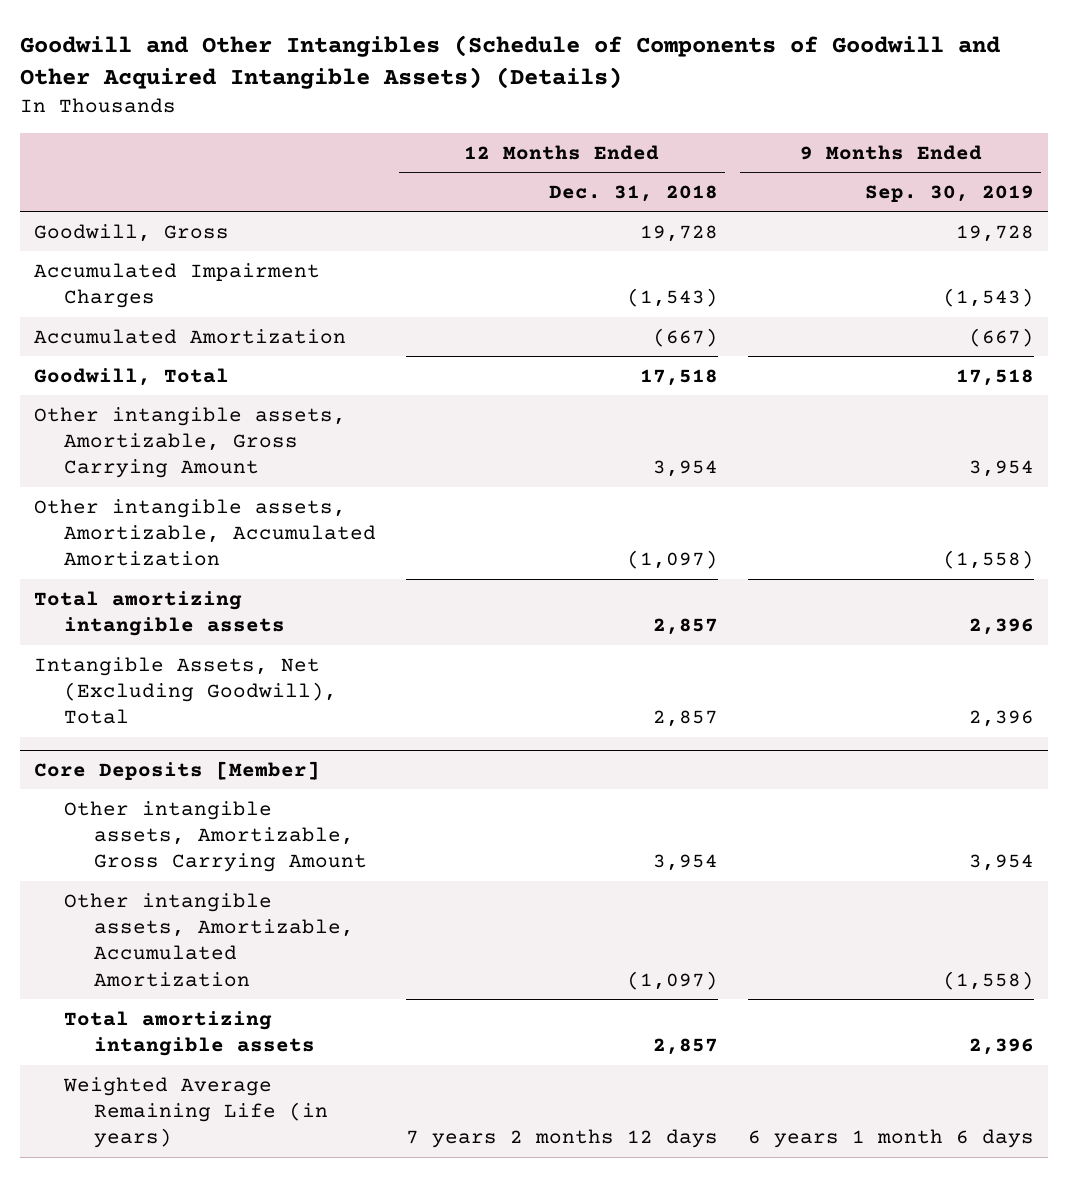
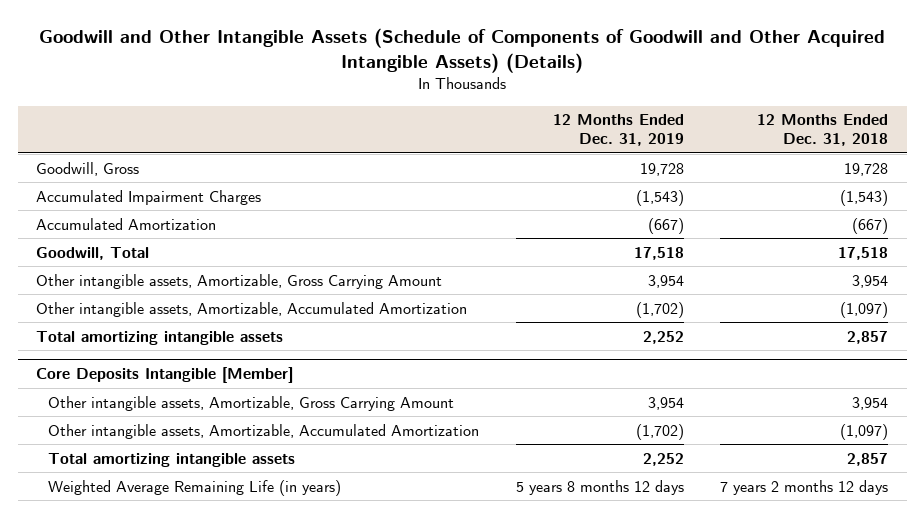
- Goodwill and Other Intangibles (Schedule of Components of Goodwill and Other Acquired Intangible Assets) (Details)
+ Goodwill and Other Intangible Assets (Schedule of Components of Goodwill and Other Acquired Intangible Assets) (Details)
- | 12 Months Ended Dec. 31, 2018 | 9 Months Ended Sep. 30, 2019
+ | 12 Months Ended Dec. 31, 2019 | 12 Months Ended Dec. 31, 2018
- Intangible Assets, Net (Excluding Goodwill), Total | 2,857 | 2,396
- Core Deposits [Member]
+ Core Deposits Intangible [Member]

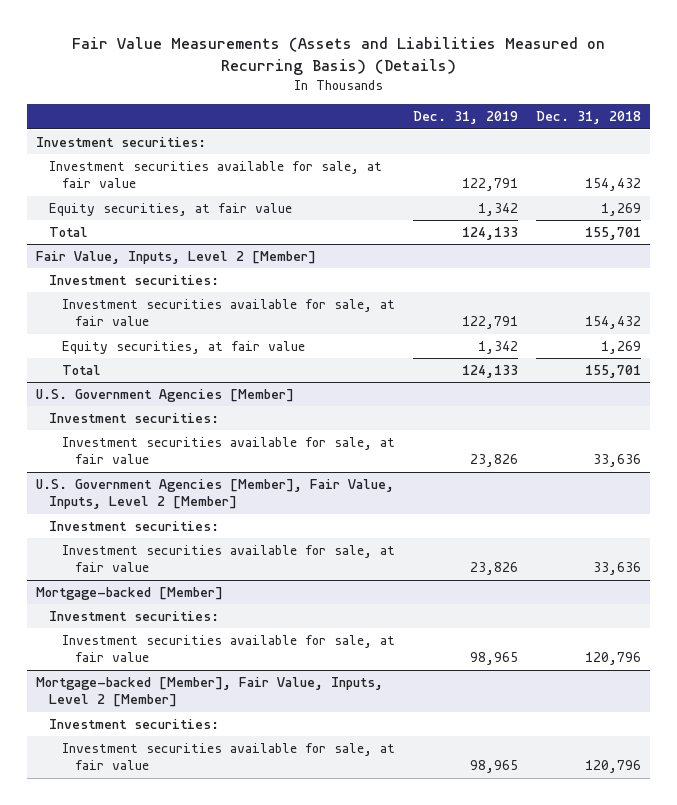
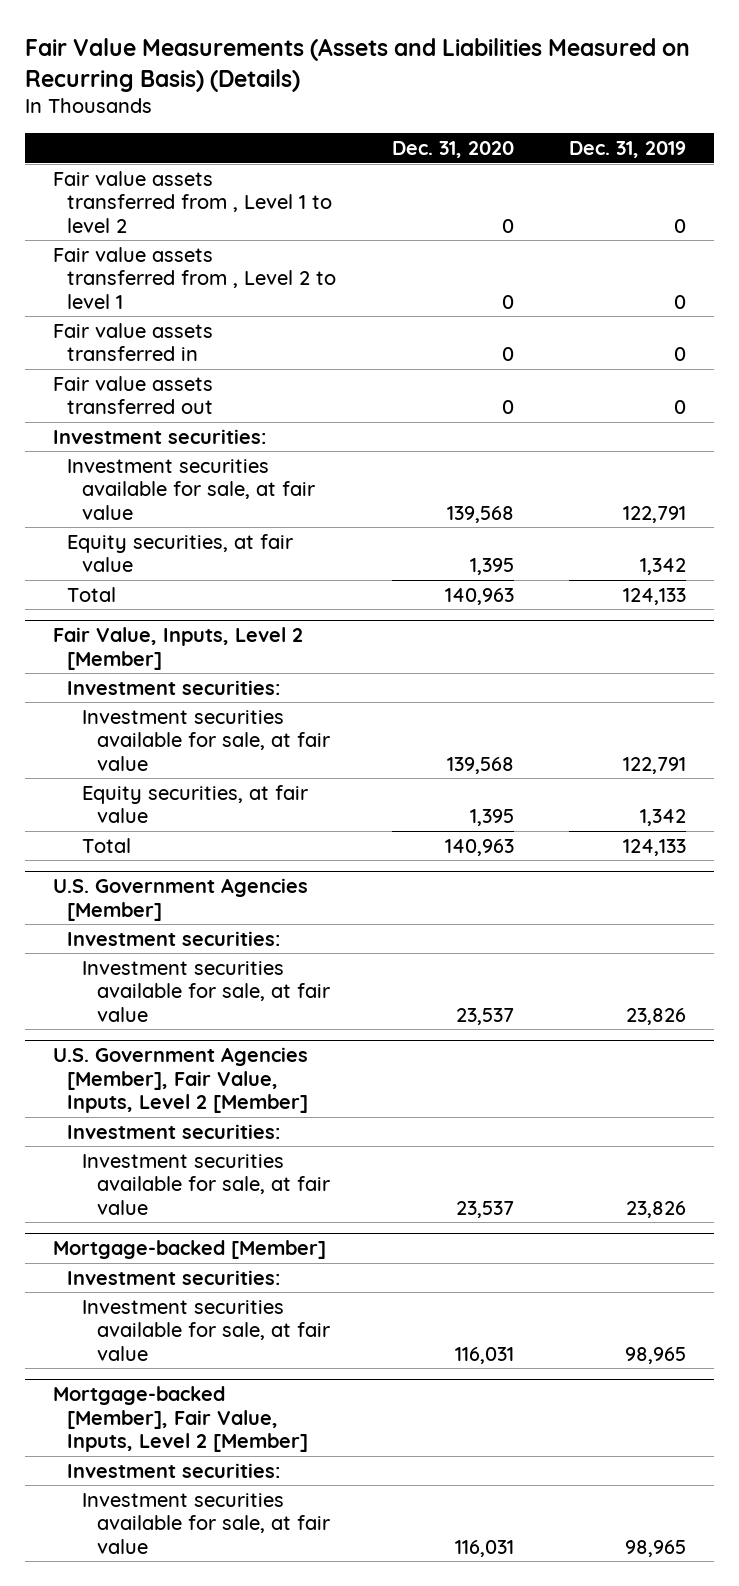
- | Dec. 31, 2019 | Dec. 31, 2018
+ | Dec. 31, 2020 | Dec. 31, 2019
+ Fair value assets transferred from , Level 1 to level 2 | 0 | 0
+ Fair value assets transferred from , Level 2 to level 1 | 0 | 0
+ Fair value assets transferred in | 0 | 0
+ Fair value assets transferred out | 0 | 0

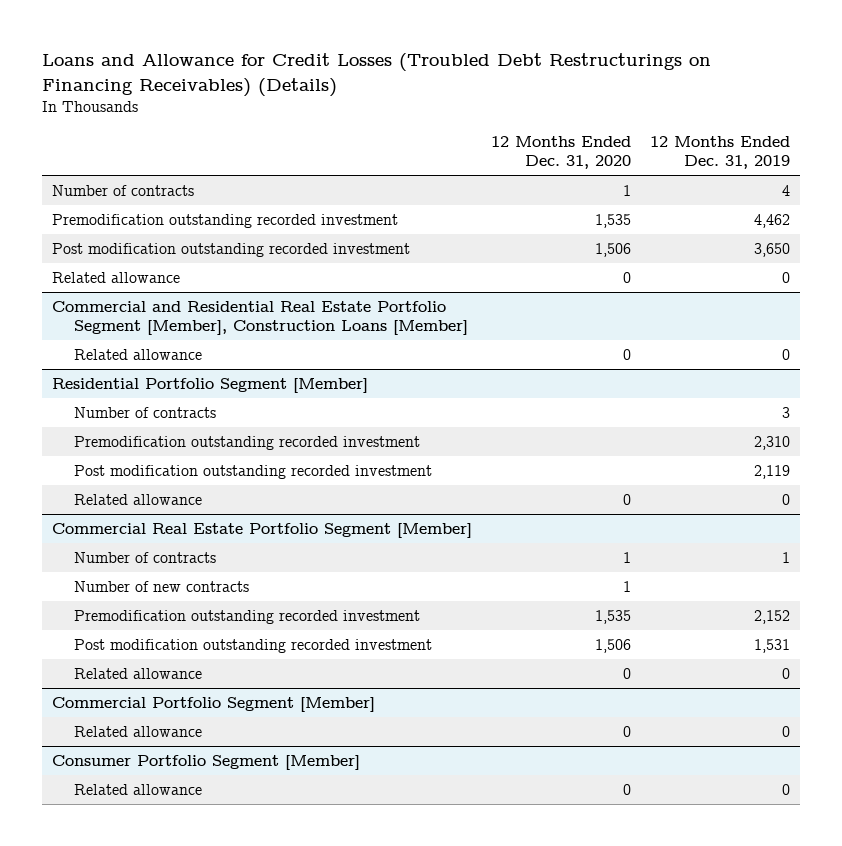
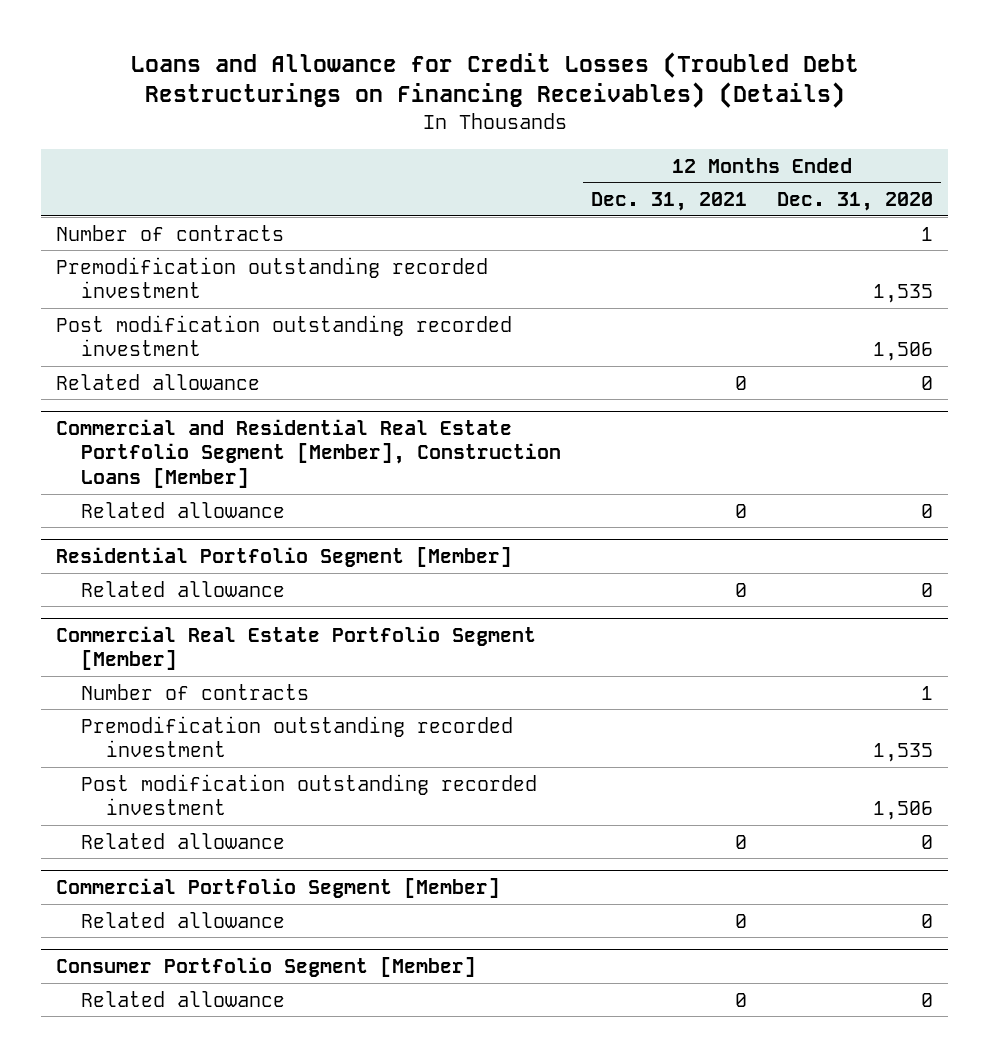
- | 12 Months Ended Dec. 31, 2020 | 12 Months Ended Dec. 31, 2019
+ | 12 Months Ended Dec. 31, 2021 | 12 Months Ended Dec. 31, 2020
@ Residential Portfolio Segment [Member]
- Number of contracts | | 3
- Premodification outstanding recorded investment | | 2,310
- Post modification outstanding recorded investment | | 2,119
@ Commercial Real Estate Portfolio Segment [Member]
- Number of new contracts | 1 |

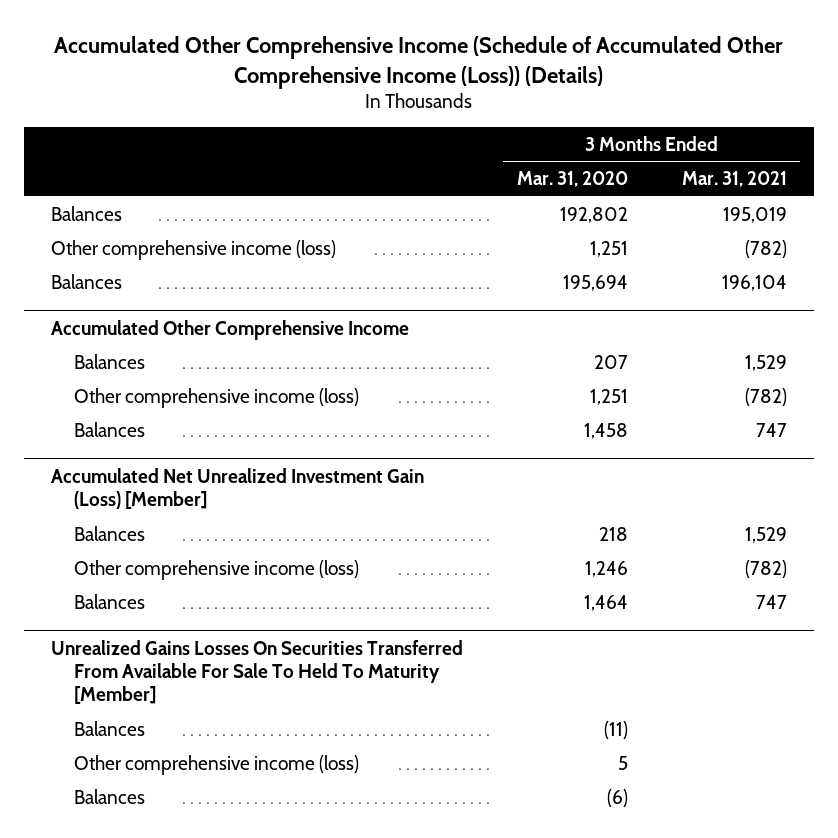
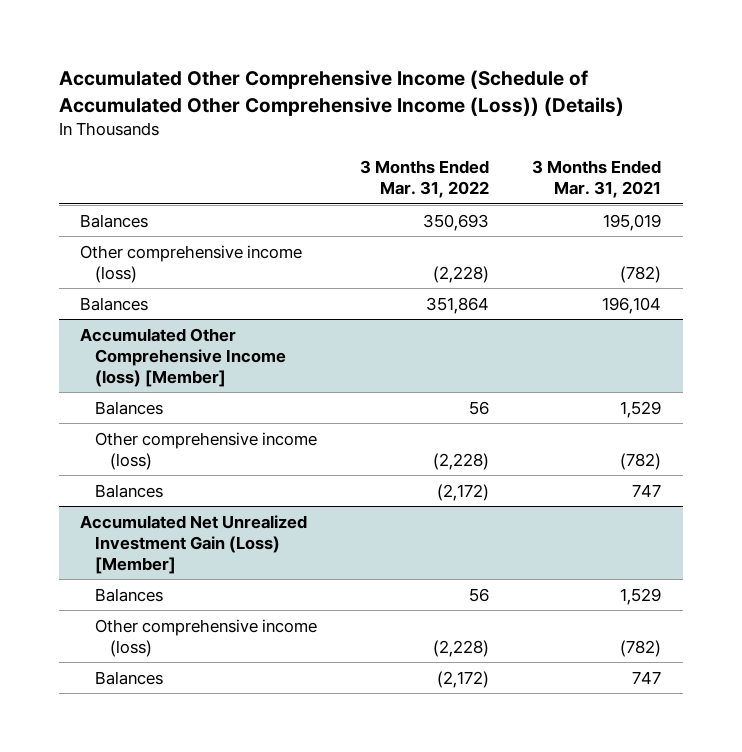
- | 3 Months Ended Mar. 31, 2020 | 3 Months Ended Mar. 31, 2021
+ | 3 Months Ended Mar. 31, 2022 | 3 Months Ended Mar. 31, 2021
- Accumulated Other Comprehensive Income
+ Accumulated Other Comprehensive Income (loss) [Member]
- Unrealized Gains Losses On Securities Transferred From Available For Sale To Held To Maturity [Member]
- Balances | (11) |
- Other comprehensive income (loss) | 5 |
- Balances | (6) |

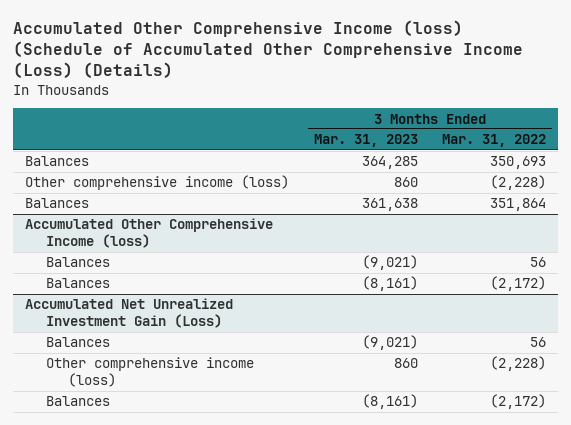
- Accumulated Other Comprehensive Income (Schedule of Accumulated Other Comprehensive Income (Loss)) (Details)
+ Accumulated Other Comprehensive Income (loss) (Schedule of Accumulated Other Comprehensive Income (Loss) (Details)
- | 3 Months Ended Mar. 31, 2022 | 3 Months Ended Mar. 31, 2021
+ | 3 Months Ended Mar. 31, 2023 | 3 Months Ended Mar. 31, 2022
- Accumulated Other Comprehensive Income (loss) [Member]
+ Accumulated Other Comprehensive Income (loss)
- Other comprehensive income (loss) | (2,228) | (782)
- Accumulated Net Unrealized Investment Gain (Loss) [Member]
+ Accumulated Net Unrealized Investment Gain (Loss)

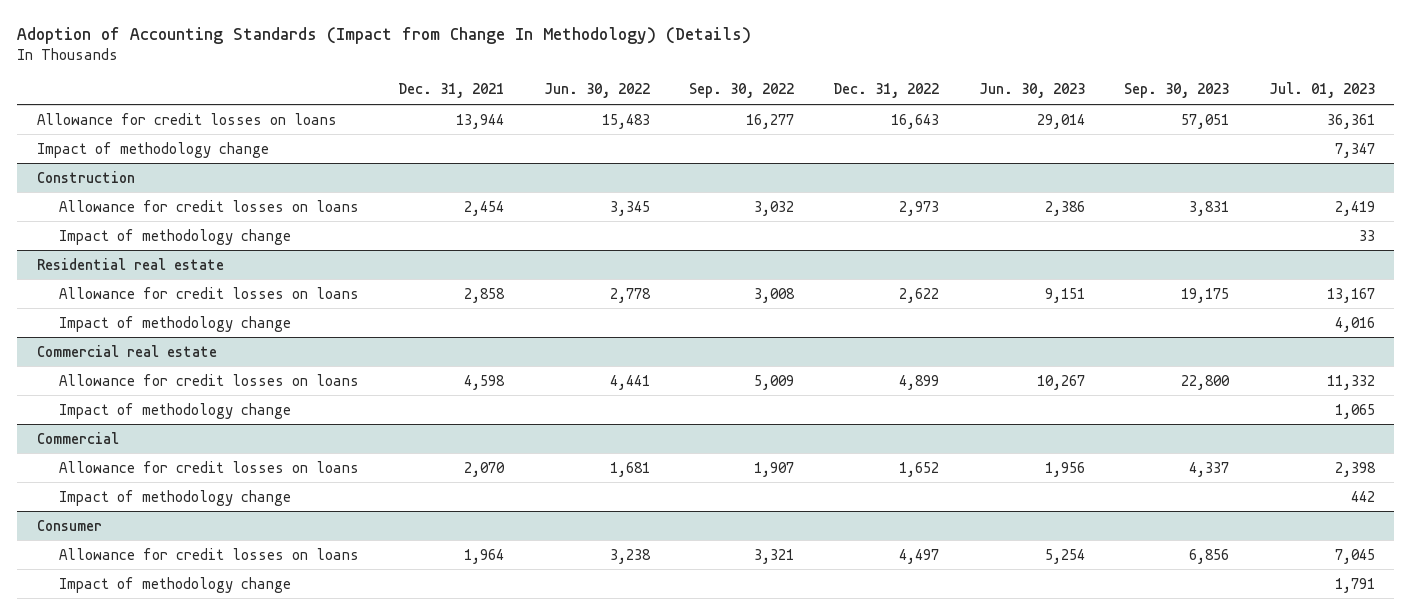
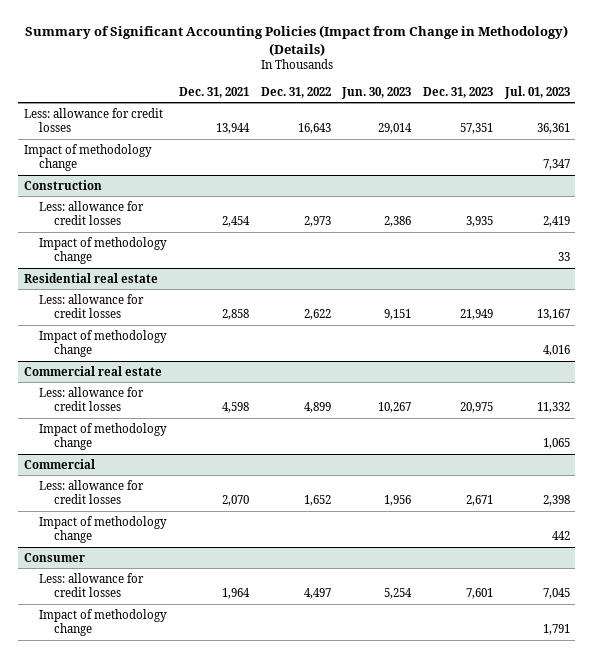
- Adoption of Accounting Standards (Impact from Change In Methodology) (Details)
+ Summary of Significant Accounting Policies (Impact from Change in Methodology) (Details)
- | Dec. 31, 2021 | Jun. 30, 2022 | Sep. 30, 2022 | Dec. 31, 2022 | Jun. 30, 2023 | Sep. 30, 2023 | Jul. 01, 2023
+ | Dec. 31, 2021 | Dec. 31, 2022 | Jun. 30, 2023 | Dec. 31, 2023 | Jul. 01, 2023
- Allowance for credit losses on loans | 13,944 | 15,483 | 16,277 | 16,643 | 29,014 | 57,051 | 36,361
+ Less: allowance for credit losses | 13,944 | 16,643 | 29,014 | 57,351 | 36,361
@ Construction
- Allowance for credit losses on loans | 2,454 | 3,345 | 3,032 | 2,973 | 2,386 | 3,831 | 2,419
+ Less: allowance for credit losses | 2,454 | 2,973 | 2,386 | 3,935 | 2,419
@ Residential real estate
- Allowance for credit losses on loans | 2,858 | 2,778 | 3,008 | 2,622 | 9,151 | 19,175 | 13,167
+ Less: allowance for credit losses | 2,858 | 2,622 | 9,151 | 21,949 | 13,167
@ Commercial real estate
- Allowance for credit losses on loans | 4,598 | 4,441 | 5,009 | 4,899 | 10,267 | 22,800 | 11,332
+ Less: allowance for credit losses | 4,598 | 4,899 | 10,267 | 20,975 | 11,332
@ Commercial
- Allowance for credit losses on loans | 2,070 | 1,681 | 1,907 | 1,652 | 1,956 | 4,337 | 2,398
+ Less: allowance for credit losses | 2,070 | 1,652 | 1,956 | 2,671 | 2,398
@ Consumer
- Allowance for credit losses on loans | 1,964 | 3,238 | 3,321 | 4,497 | 5,254 | 6,856 | 7,045
+ Less: allowance for credit losses | 1,964 | 4,497 | 5,254 | 7,601 | 7,045

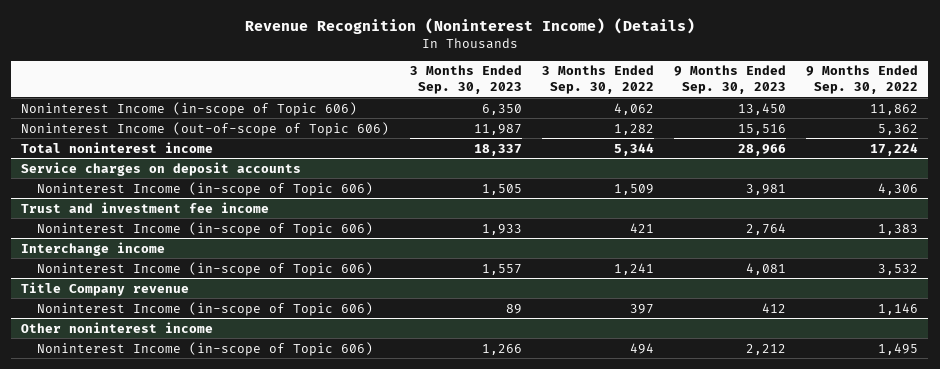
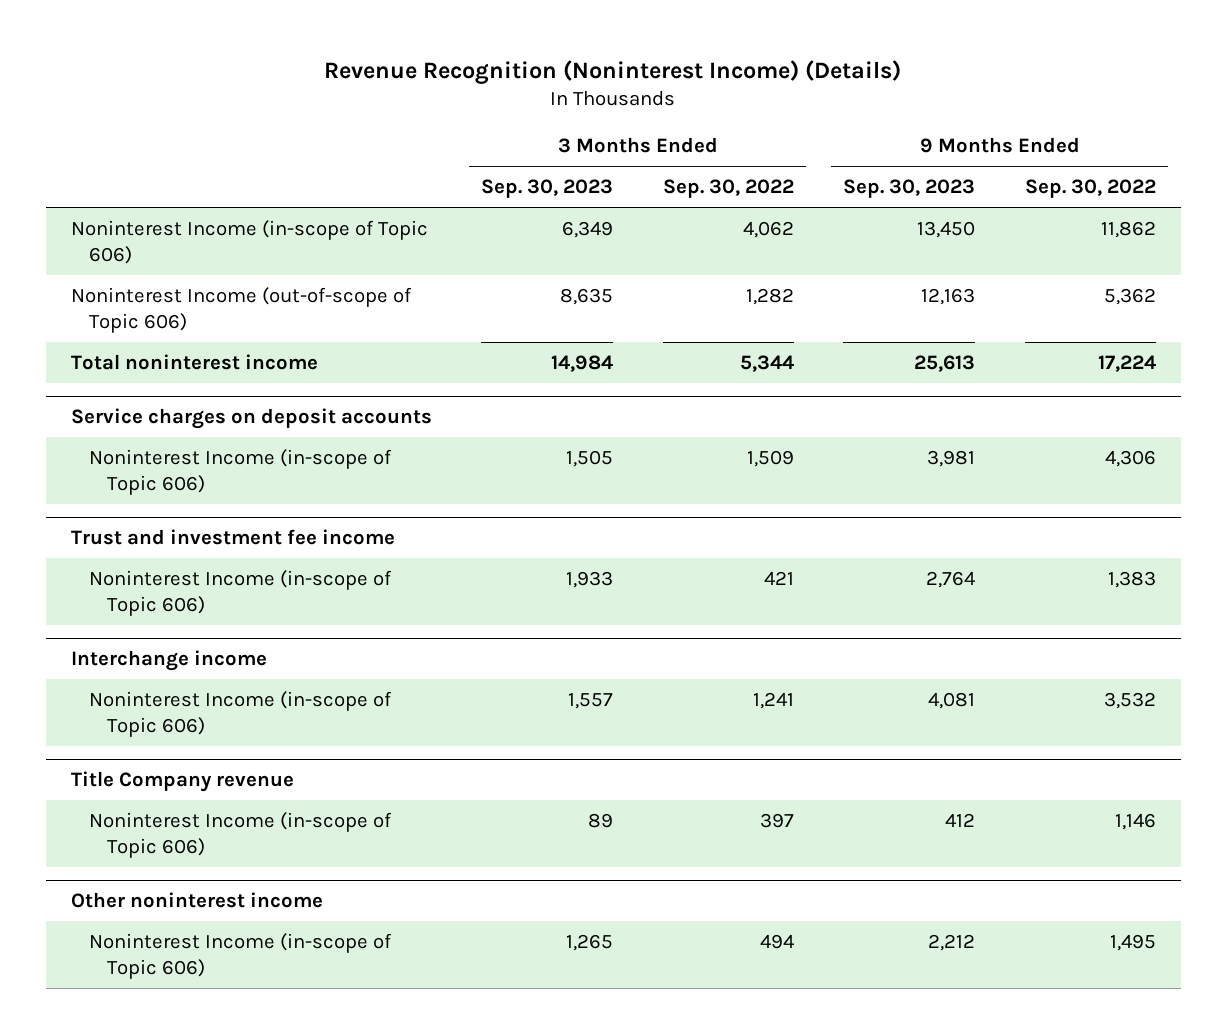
- Noninterest Income (in-scope of Topic 606) | 6,350 | 4,062 | 13,450 | 11,862
- Noninterest Income (out-of-scope of Topic 606) | 11,987 | 1,282 | 15,516 | 5,362
- Total noninterest income | 18,337 | 5,344 | 28,966 | 17,224
+ Noninterest Income (in-scope of Topic 606) | 6,349 | 4,062 | 13,450 | 11,862
+ Noninterest Income (out-of-scope of Topic 606) | 8,635 | 1,282 | 12,163 | 5,362
+ Total noninterest income | 14,984 | 5,344 | 25,613 | 17,224
@ Other noninterest income
- Noninterest Income (in-scope of Topic 606) | 1,266 | 494 | 2,212 | 1,495
+ Noninterest Income (in-scope of Topic 606) | 1,265 | 494 | 2,212 | 1,495

